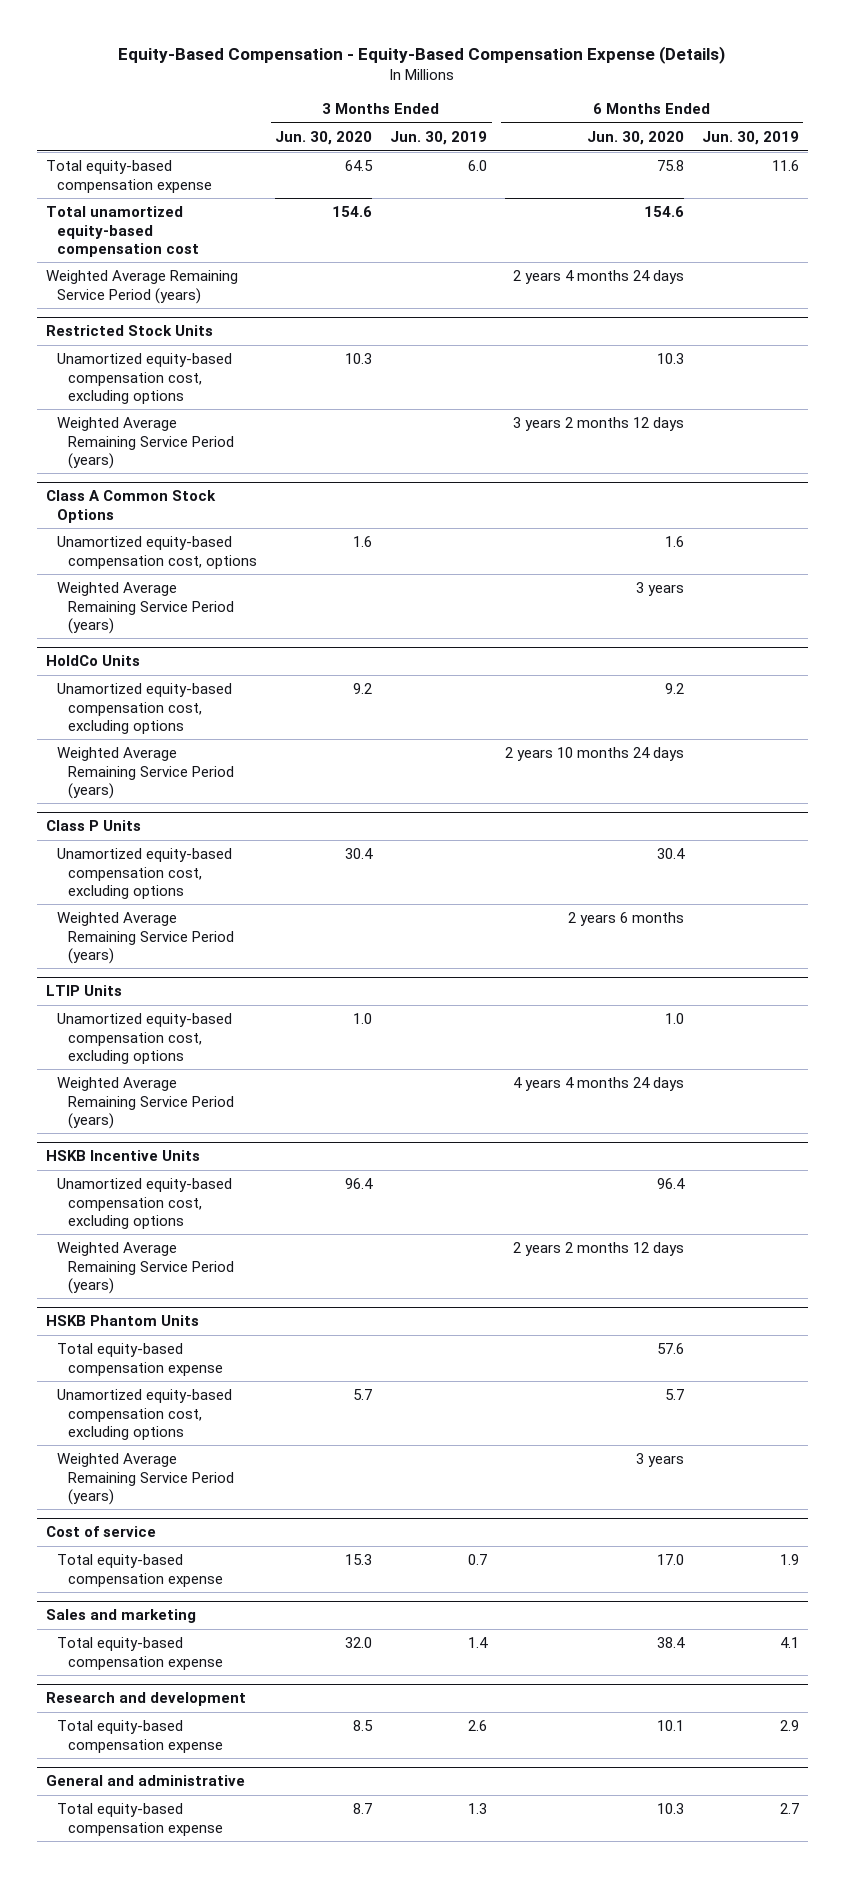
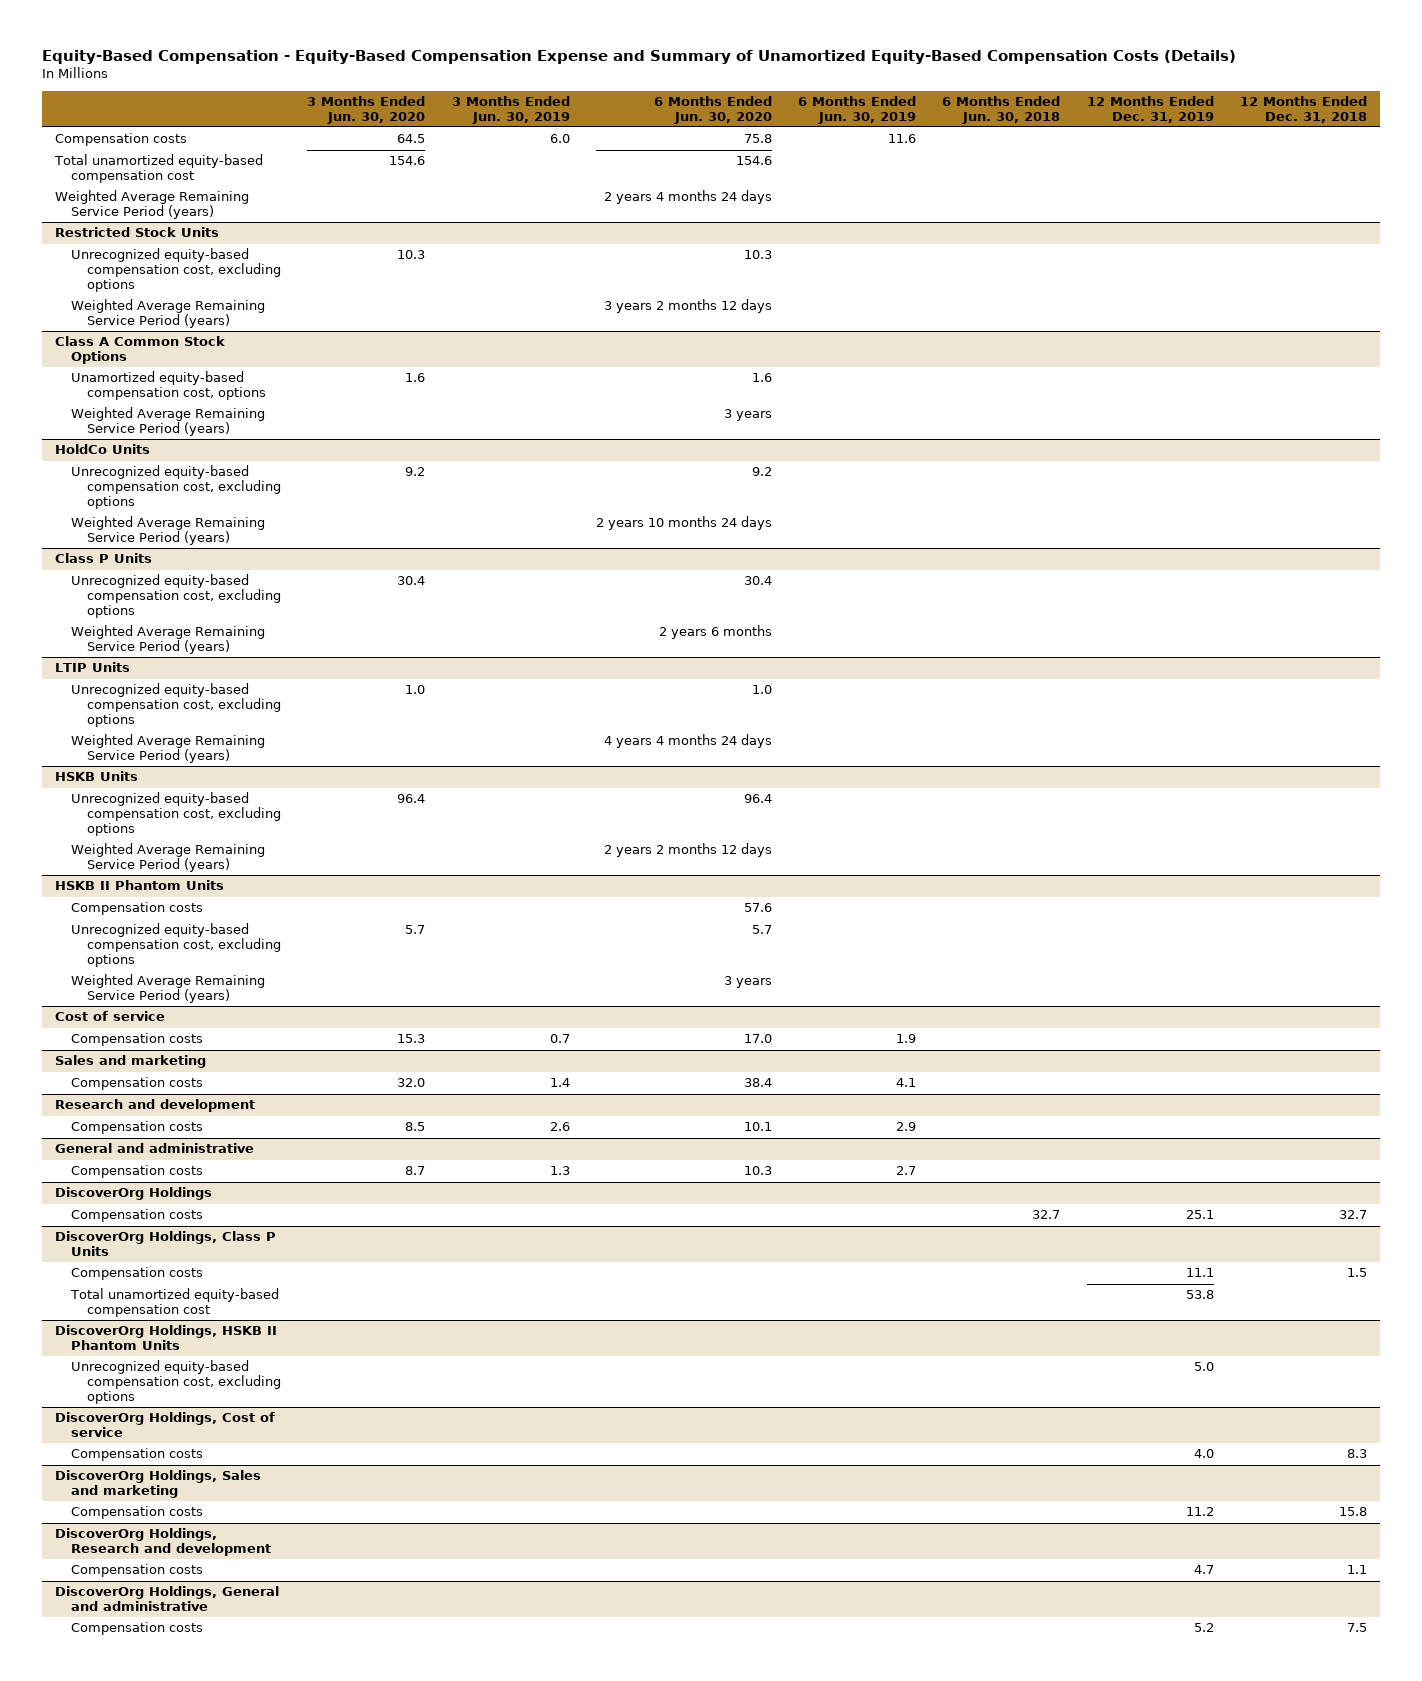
- Equity-Based Compensation - Equity-Based Compensation Expense (Details)
+ Equity-Based Compensation - Equity-Based Compensation Expense and Summary of Unamortized Equity-Based Compensation Costs (Details)
- | 3 Months Ended Jun. 30, 2020 | 3 Months Ended Jun. 30, 2019 | 6 Months Ended Jun. 30, 2020 | 6 Months Ended Jun. 30, 2019
+ | 3 Months Ended Jun. 30, 2020 | 3 Months Ended Jun. 30, 2019 | 6 Months Ended Jun. 30, 2020 | 6 Months Ended Jun. 30, 2019 | 6 Months Ended Jun. 30, 2018 | 12 Months Ended Dec. 31, 2019 | 12 Months Ended Dec. 31, 2018
- Total equity-based compensation expense | 64.5 | 6.0 | 75.8 | 11.6
+ Compensation costs | 64.5 | 6.0 | 75.8 | 11.6 | | |
@ Restricted Stock Units
- Unamortized equity-based compensation cost, excluding options | 10.3 | | 10.3 |
+ Unrecognized equity-based compensation cost, excluding options | 10.3 | | 10.3 | | | |
@ HoldCo Units
- Unamortized equity-based compensation cost, excluding options | 9.2 | | 9.2 |
+ Unrecognized equity-based compensation cost, excluding options | 9.2 | | 9.2 | | | |
@ Class P Units
- Unamortized equity-based compensation cost, excluding options | 30.4 | | 30.4 |
+ Unrecognized equity-based compensation cost, excluding options | 30.4 | | 30.4 | | | |
@ LTIP Units
- Unamortized equity-based compensation cost, excluding options | 1.0 | | 1.0 |
+ Unrecognized equity-based compensation cost, excluding options | 1.0 | | 1.0 | | | |
- HSKB Incentive Units
- Unamortized equity-based compensation cost, excluding options | 96.4 | | 96.4 |
+ HSKB Units
+ Unrecognized equity-based compensation cost, excluding options | 96.4 | | 96.4 | | | |
- HSKB Phantom Units
- Total equity-based compensation expense | | | 57.6 |
- Unamortized equity-based compensation cost, excluding options | 5.7 | | 5.7 |
+ HSKB II Phantom Units
+ Compensation costs | | | 57.6 | | | |
+ Unrecognized equity-based compensation cost, excluding options | 5.7 | | 5.7 | | | |
@ Cost of service
- Total equity-based compensation expense | 15.3 | 0.7 | 17.0 | 1.9
+ Compensation costs | 15.3 | 0.7 | 17.0 | 1.9 | | |
@ Sales and marketing
- Total equity-based compensation expense | 32.0 | 1.4 | 38.4 | 4.1
+ Compensation costs | 32.0 | 1.4 | 38.4 | 4.1 | | |
@ Research and development
- Total equity-based compensation expense | 8.5 | 2.6 | 10.1 | 2.9
+ Compensation costs | 8.5 | 2.6 | 10.1 | 2.9 | | |
@ General and administrative
- Total equity-based compensation expense | 8.7 | 1.3 | 10.3 | 2.7
+ Compensation costs | 8.7 | 1.3 | 10.3 | 2.7 | | |
+ DiscoverOrg Holdings
+ Compensation costs | | | | | 32.7 | 25.1 | 32.7
+ DiscoverOrg Holdings, Class P Units
+ Compensation costs | | | | | | 11.1 | 1.5
+ Total unamortized equity-based compensation cost | | | | | | 53.8 |
+ DiscoverOrg Holdings, HSKB II Phantom Units
+ Unrecognized equity-based compensation cost, excluding options | | | | | | 5.0 |
+ DiscoverOrg Holdings, Cost of service
+ Compensation costs | | | | | | 4.0 | 8.3
+ DiscoverOrg Holdings, Sales and marketing
+ Compensation costs | | | | | | 11.2 | 15.8
+ DiscoverOrg Holdings, Research and development
+ Compensation costs | | | | | | 4.7 | 1.1
+ DiscoverOrg Holdings, General and administrative
+ Compensation costs | | | | | | 5.2 | 7.5

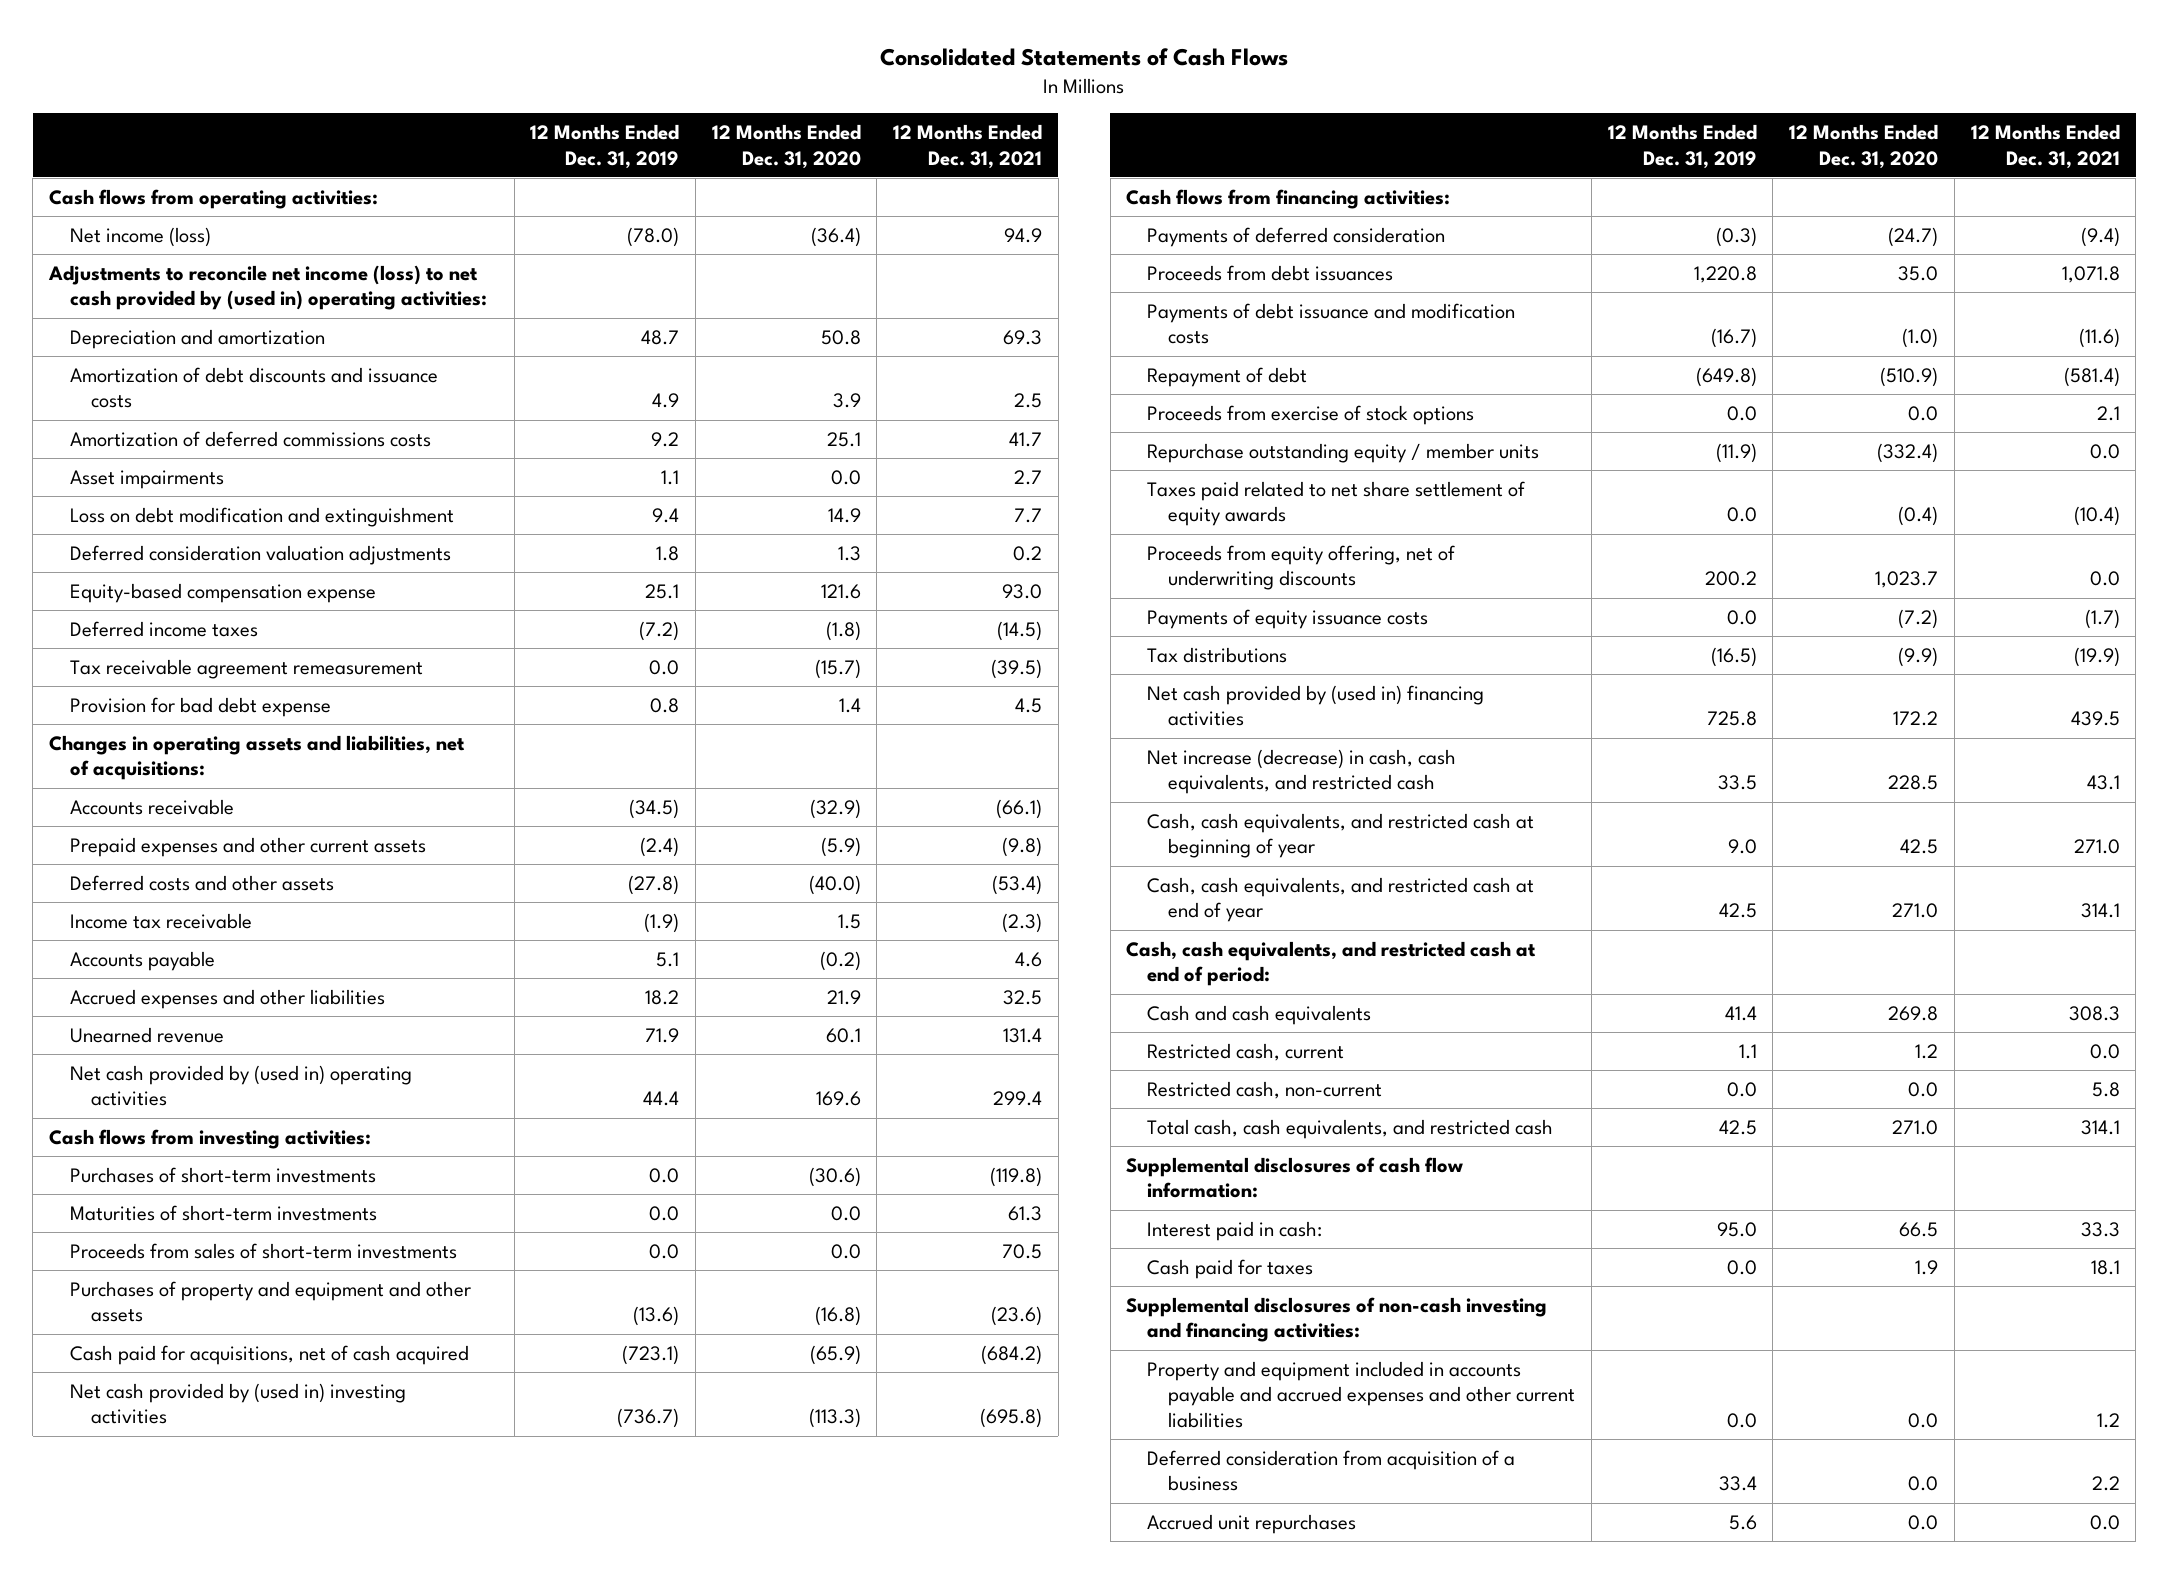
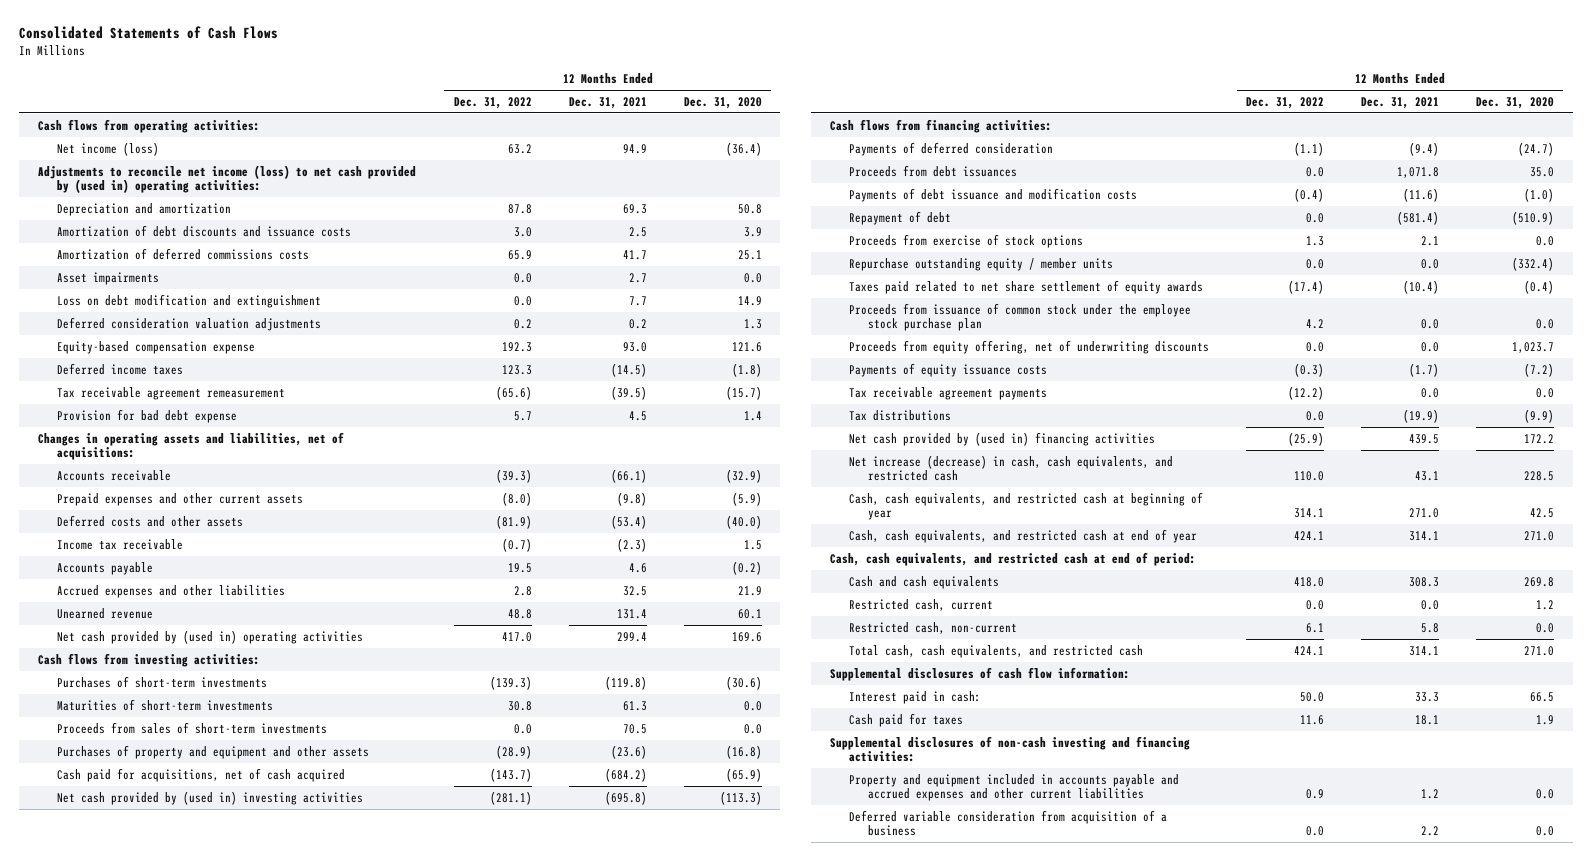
- | 12 Months Ended Dec. 31, 2019 | 12 Months Ended Dec. 31, 2020 | 12 Months Ended Dec. 31, 2021
+ | 12 Months Ended Dec. 31, 2022 | 12 Months Ended Dec. 31, 2021 | 12 Months Ended Dec. 31, 2020
+ Proceeds from issuance of common stock under the employee stock purchase plan | 4.2 | 0.0 | 0.0
+ Tax receivable agreement payments | (12.2) | 0.0 | 0.0
- Deferred consideration from acquisition of a business | 33.4 | 0.0 | 2.2
- Accrued unit repurchases | 5.6 | 0.0 | 0.0
+ Deferred variable consideration from acquisition of a business | 0.0 | 2.2 | 0.0

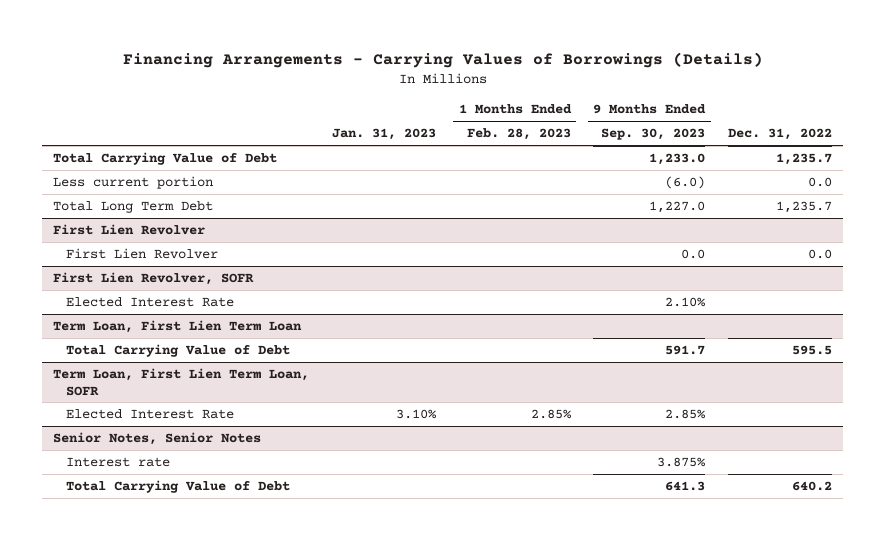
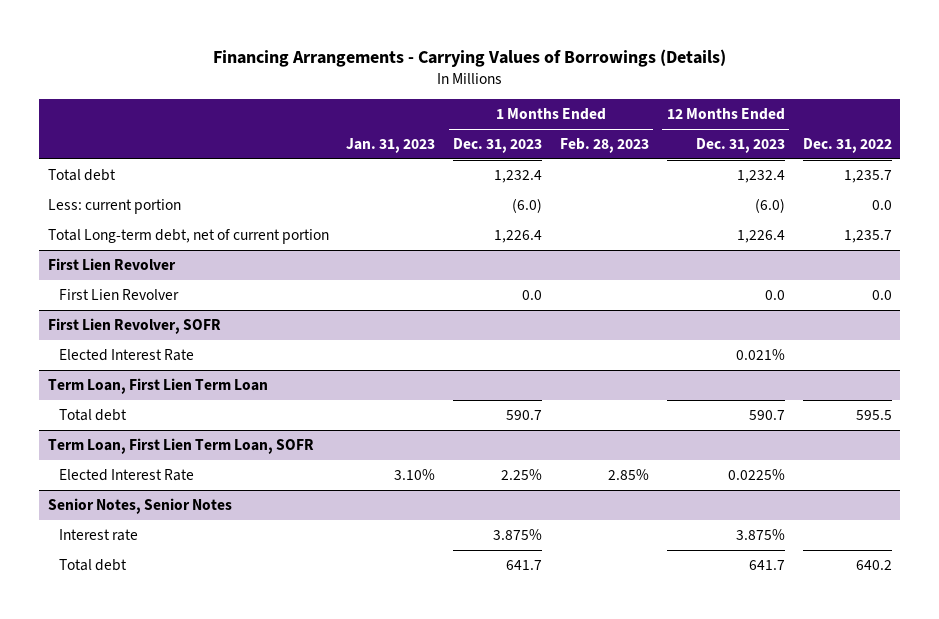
- | Jan. 31, 2023 | 1 Months Ended Feb. 28, 2023 | 9 Months Ended Sep. 30, 2023 | Dec. 31, 2022
+ | Jan. 31, 2023 | 1 Months Ended Dec. 31, 2023 | 1 Months Ended Feb. 28, 2023 | 12 Months Ended Dec. 31, 2023 | Dec. 31, 2022
- Total Carrying Value of Debt | | | 1,233.0 | 1,235.7
- Less current portion | | | (6.0) | 0.0
- Total Long Term Debt | | | 1,227.0 | 1,235.7
+ Total debt | | 1,232.4 | | 1,232.4 | 1,235.7
+ Less: current portion | | (6.0) | | (6.0) | 0.0
+ Total Long-term debt, net of current portion | | 1,226.4 | | 1,226.4 | 1,235.7
@ Term Loan, First Lien Term Loan
- Total Carrying Value of Debt | | | 591.7 | 595.5
+ Total debt | | 590.7 | | 590.7 | 595.5
@ Senior Notes, Senior Notes
- Total Carrying Value of Debt | | | 641.3 | 640.2
+ Total debt | | 641.7 | | 641.7 | 640.2

